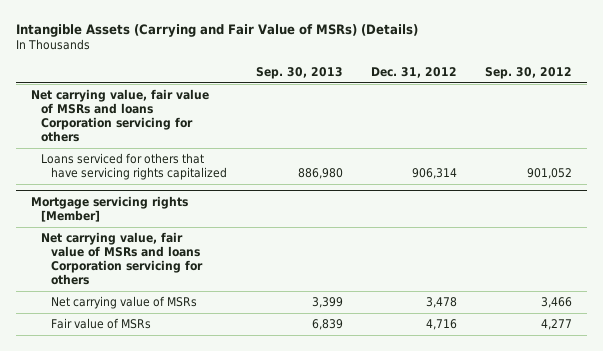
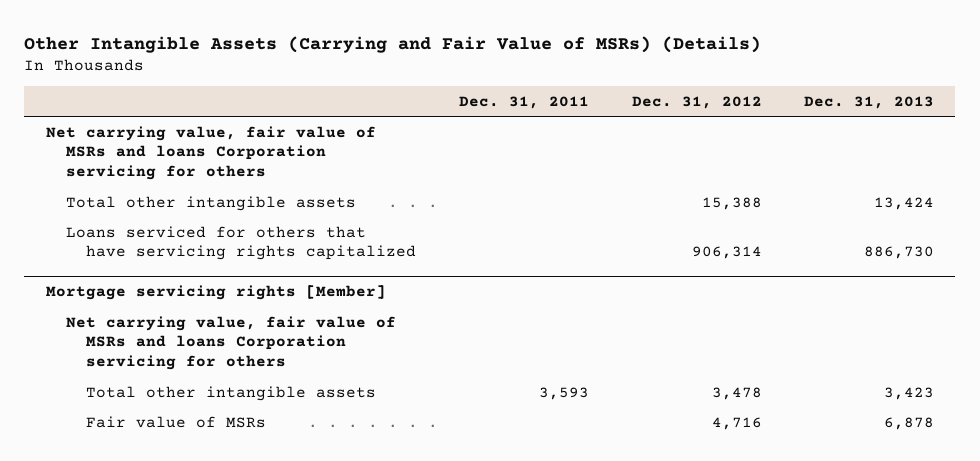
- Intangible Assets (Carrying and Fair Value of MSRs) (Details)
+ Other Intangible Assets (Carrying and Fair Value of MSRs) (Details)
- | Sep. 30, 2013 | Dec. 31, 2012 | Sep. 30, 2012
+ | Dec. 31, 2011 | Dec. 31, 2012 | Dec. 31, 2013
+ Total other intangible assets | | 15,388 | 13,424
@ Mortgage servicing rights [Member]
- Net carrying value of MSRs | 3,399 | 3,478 | 3,466
+ Total other intangible assets | 3,593 | 3,478 | 3,423

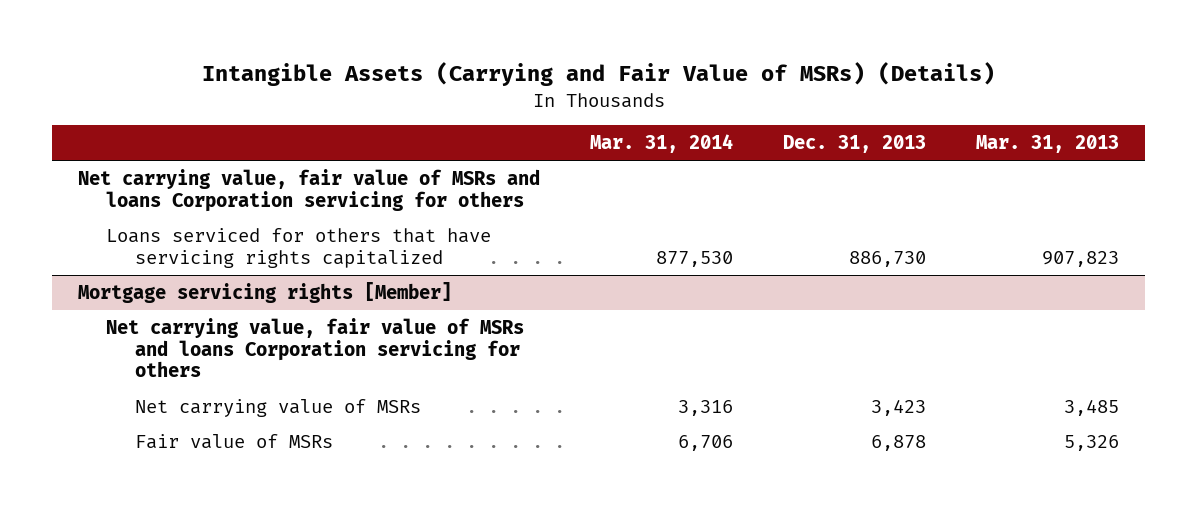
- Other Intangible Assets (Carrying and Fair Value of MSRs) (Details)
+ Intangible Assets (Carrying and Fair Value of MSRs) (Details)
- | Dec. 31, 2011 | Dec. 31, 2012 | Dec. 31, 2013
+ | Mar. 31, 2014 | Dec. 31, 2013 | Mar. 31, 2013
- Total other intangible assets | | 15,388 | 13,424
@ Mortgage servicing rights [Member]
- Total other intangible assets | 3,593 | 3,478 | 3,423
+ Net carrying value of MSRs | 3,316 | 3,423 | 3,485

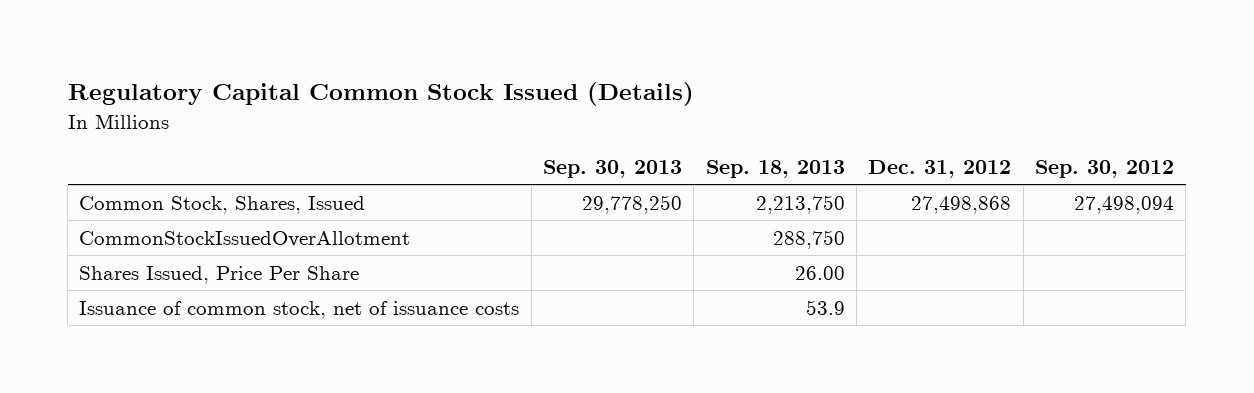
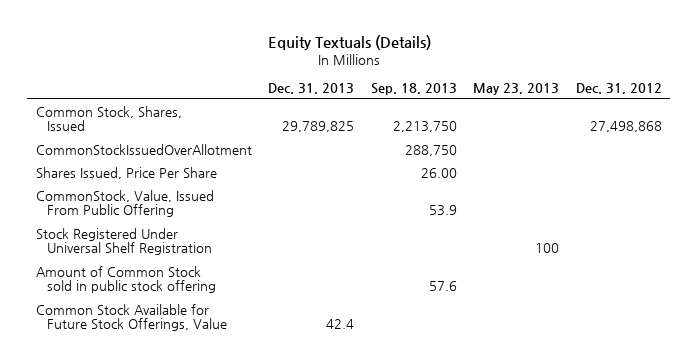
- Regulatory Capital Common Stock Issued (Details)
+ Equity Textuals (Details)
- | Sep. 30, 2013 | Sep. 18, 2013 | Dec. 31, 2012 | Sep. 30, 2012
+ | Dec. 31, 2013 | Sep. 18, 2013 | May 23, 2013 | Dec. 31, 2012
- Issuance of common stock, net of issuance costs | | 53.9 | |
+ CommonStock, Value, Issued From Public Offering | | 53.9 | |
+ Stock Registered Under Universal Shelf Registration | | | 100 |
+ Amount of Common Stock sold in public stock offering | | 57.6 | |
+ Common Stock Available for Future Stock Offerings, Value | 42.4 | | |

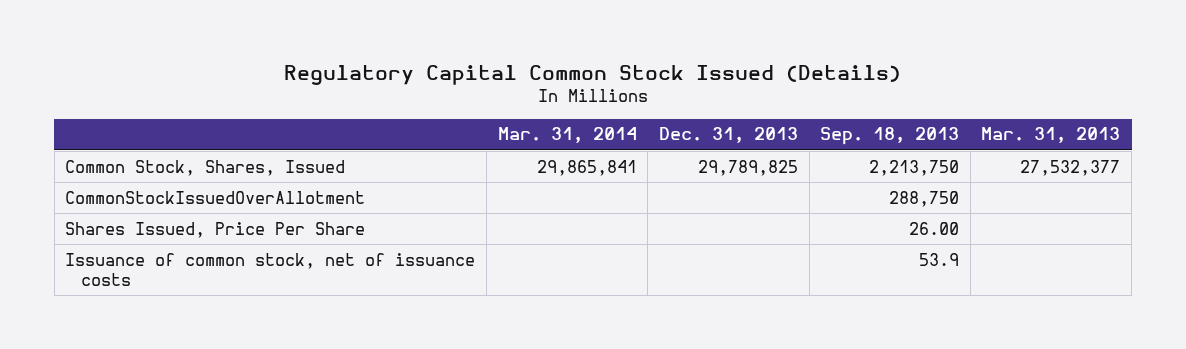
- Equity Textuals (Details)
+ Regulatory Capital Common Stock Issued (Details)
- | Dec. 31, 2013 | Sep. 18, 2013 | May 23, 2013 | Dec. 31, 2012
+ | Mar. 31, 2014 | Dec. 31, 2013 | Sep. 18, 2013 | Mar. 31, 2013
- CommonStock, Value, Issued From Public Offering | | 53.9 | |
- Stock Registered Under Universal Shelf Registration | | | 100 |
- Amount of Common Stock sold in public stock offering | | 57.6 | |
- Common Stock Available for Future Stock Offerings, Value | 42.4 | | |
+ Issuance of common stock, net of issuance costs | | | 53.9 |

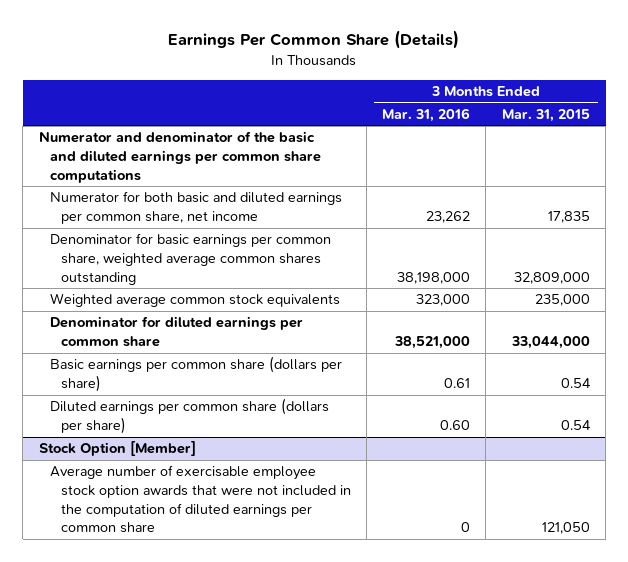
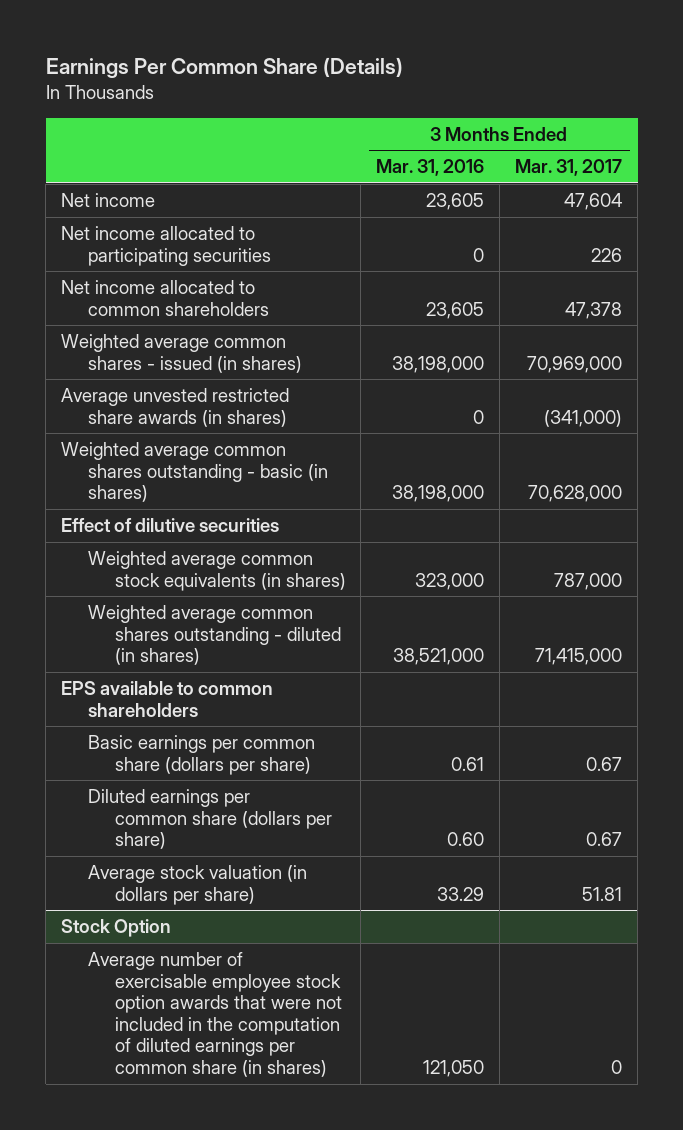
- | 3 Months Ended Mar. 31, 2016 | 3 Months Ended Mar. 31, 2015
+ | 3 Months Ended Mar. 31, 2016 | 3 Months Ended Mar. 31, 2017
- Numerator and denominator of the basic and diluted earnings per common share computations
- Numerator for both basic and diluted earnings per common share, net income | 23,262 | 17,835
- Denominator for basic earnings per common share, weighted average common shares outstanding | 38,198,000 | 32,809,000
- Weighted average common stock equivalents | 323,000 | 235,000
- Denominator for diluted earnings per common share | 38,521,000 | 33,044,000
+ Net income | 23,605 | 47,604
+ Net income allocated to participating securities | 0 | 226
+ Net income allocated to common shareholders | 23,605 | 47,378
+ Weighted average common shares - issued (in shares) | 38,198,000 | 70,969,000
+ Average unvested restricted share awards (in shares) | 0 | (341,000)
+ Weighted average common shares outstanding - basic (in shares) | 38,198,000 | 70,628,000
+ Effect of dilutive securities
+ Weighted average common stock equivalents (in shares) | 323,000 | 787,000
+ Weighted average common shares outstanding - diluted (in shares) | 38,521,000 | 71,415,000
+ EPS available to common shareholders
- Stock Option [Member]
- Average number of exercisable employee stock option awards that were not included in the computation of diluted earnings per common share | 0 | 121,050
+ Average stock valuation (in dollars per share) | 33.29 | 51.81
+ Stock Option
+ Average number of exercisable employee stock option awards that were not included in the computation of diluted earnings per common share (in shares) | 121,050 | 0

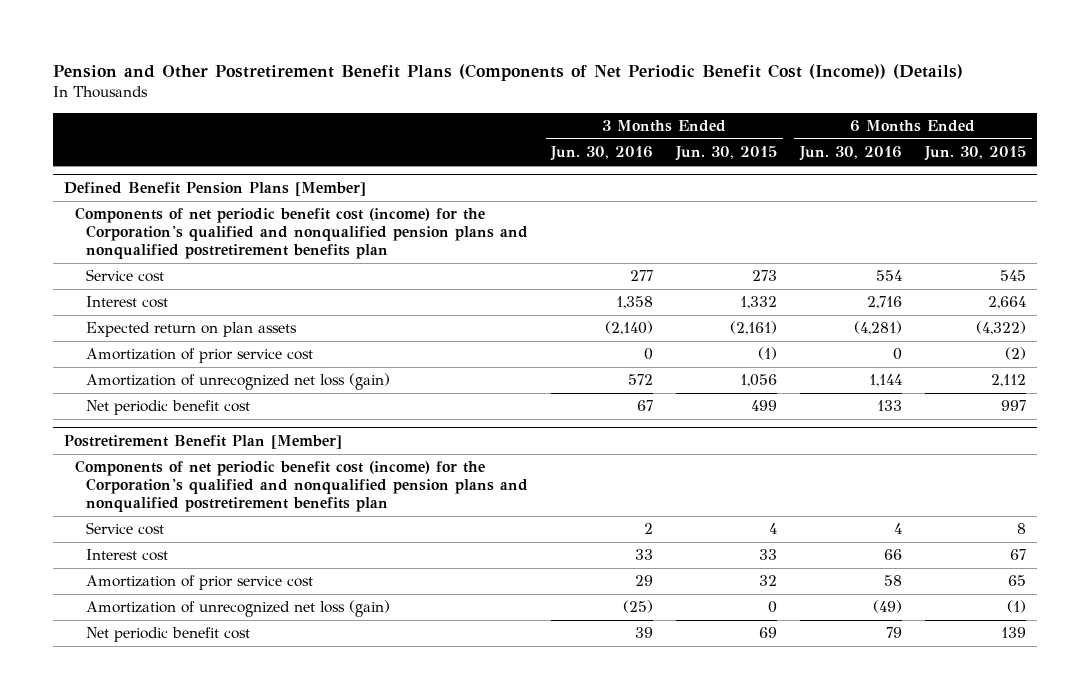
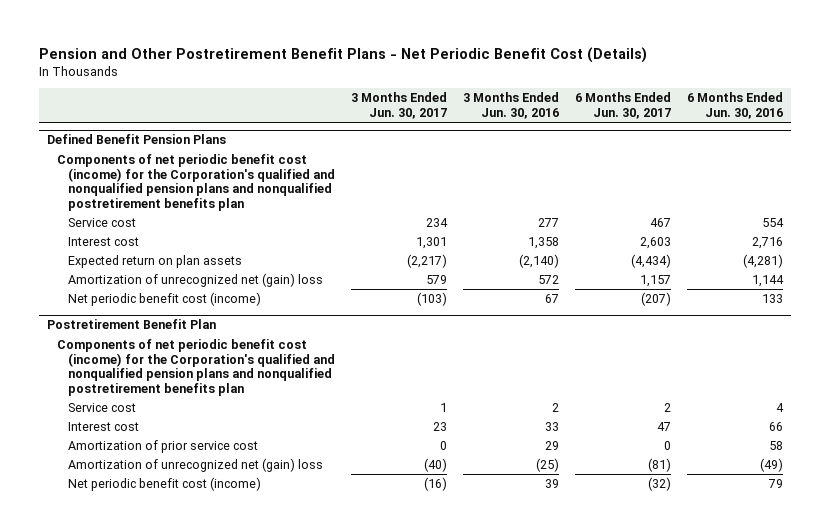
- Pension and Other Postretirement Benefit Plans (Components of Net Periodic Benefit Cost (Income)) (Details)
+ Pension and Other Postretirement Benefit Plans - Net Periodic Benefit Cost (Details)
- | 3 Months Ended Jun. 30, 2016 | 3 Months Ended Jun. 30, 2015 | 6 Months Ended Jun. 30, 2016 | 6 Months Ended Jun. 30, 2015
+ | 3 Months Ended Jun. 30, 2017 | 3 Months Ended Jun. 30, 2016 | 6 Months Ended Jun. 30, 2017 | 6 Months Ended Jun. 30, 2016
- Defined Benefit Pension Plans [Member]
+ Defined Benefit Pension Plans
- Amortization of prior service cost | 0 | (1) | 0 | (2)
- Amortization of unrecognized net loss (gain) | 572 | 1,056 | 1,144 | 2,112
- Net periodic benefit cost | 67 | 499 | 133 | 997
- Postretirement Benefit Plan [Member]
+ Amortization of unrecognized net (gain) loss | 579 | 572 | 1,157 | 1,144
+ Net periodic benefit cost (income) | (103) | 67 | (207) | 133
+ Postretirement Benefit Plan
- Amortization of unrecognized net loss (gain) | (25) | 0 | (49) | (1)
- Net periodic benefit cost | 39 | 69 | 79 | 139
+ Amortization of unrecognized net (gain) loss | (40) | (25) | (81) | (49)
+ Net periodic benefit cost (income) | (16) | 39 | (32) | 79

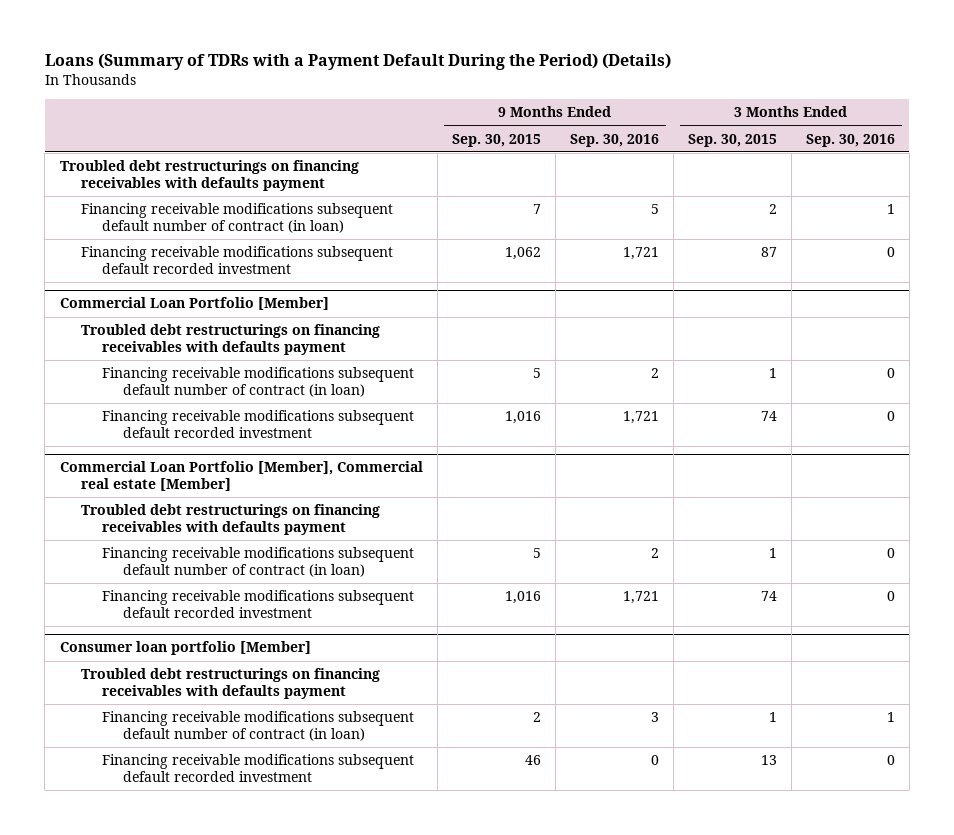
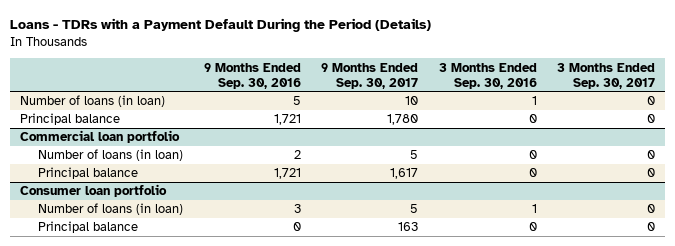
- Loans (Summary of TDRs with a Payment Default During the Period) (Details)
+ Loans - TDRs with a Payment Default During the Period (Details)
- | 9 Months Ended Sep. 30, 2015 | 9 Months Ended Sep. 30, 2016 | 3 Months Ended Sep. 30, 2015 | 3 Months Ended Sep. 30, 2016
+ | 9 Months Ended Sep. 30, 2016 | 9 Months Ended Sep. 30, 2017 | 3 Months Ended Sep. 30, 2016 | 3 Months Ended Sep. 30, 2017
- Troubled debt restructurings on financing receivables with defaults payment
- Financing receivable modifications subsequent default number of contract (in loan) | 7 | 5 | 2 | 1
- Financing receivable modifications subsequent default recorded investment | 1,062 | 1,721 | 87 | 0
- Commercial Loan Portfolio [Member]
- Troubled debt restructurings on financing receivables with defaults payment
- Financing receivable modifications subsequent default number of contract (in loan) | 5 | 2 | 1 | 0
- Financing receivable modifications subsequent default recorded investment | 1,016 | 1,721 | 74 | 0
- Commercial Loan Portfolio [Member], Commercial real estate [Member]
- Troubled debt restructurings on financing receivables with defaults payment
- Financing receivable modifications subsequent default number of contract (in loan) | 5 | 2 | 1 | 0
- Financing receivable modifications subsequent default recorded investment | 1,016 | 1,721 | 74 | 0
- Consumer loan portfolio [Member]
- Troubled debt restructurings on financing receivables with defaults payment
- Financing receivable modifications subsequent default number of contract (in loan) | 2 | 3 | 1 | 1
- Financing receivable modifications subsequent default recorded investment | 46 | 0 | 13 | 0
+ Number of loans (in loan) | 5 | 10 | 1 | 0
+ Principal balance | 1,721 | 1,780 | 0 | 0
+ Commercial loan portfolio
+ Number of loans (in loan) | 2 | 5 | 0 | 0
+ Principal balance | 1,721 | 1,617 | 0 | 0
+ Consumer loan portfolio
+ Number of loans (in loan) | 3 | 5 | 1 | 0
+ Principal balance | 0 | 163 | 0 | 0

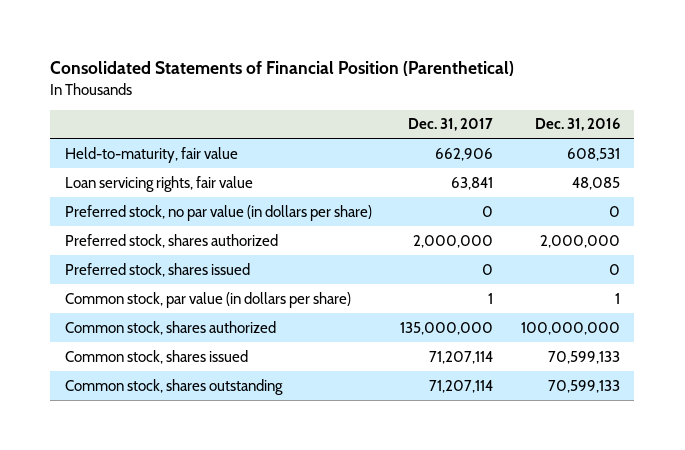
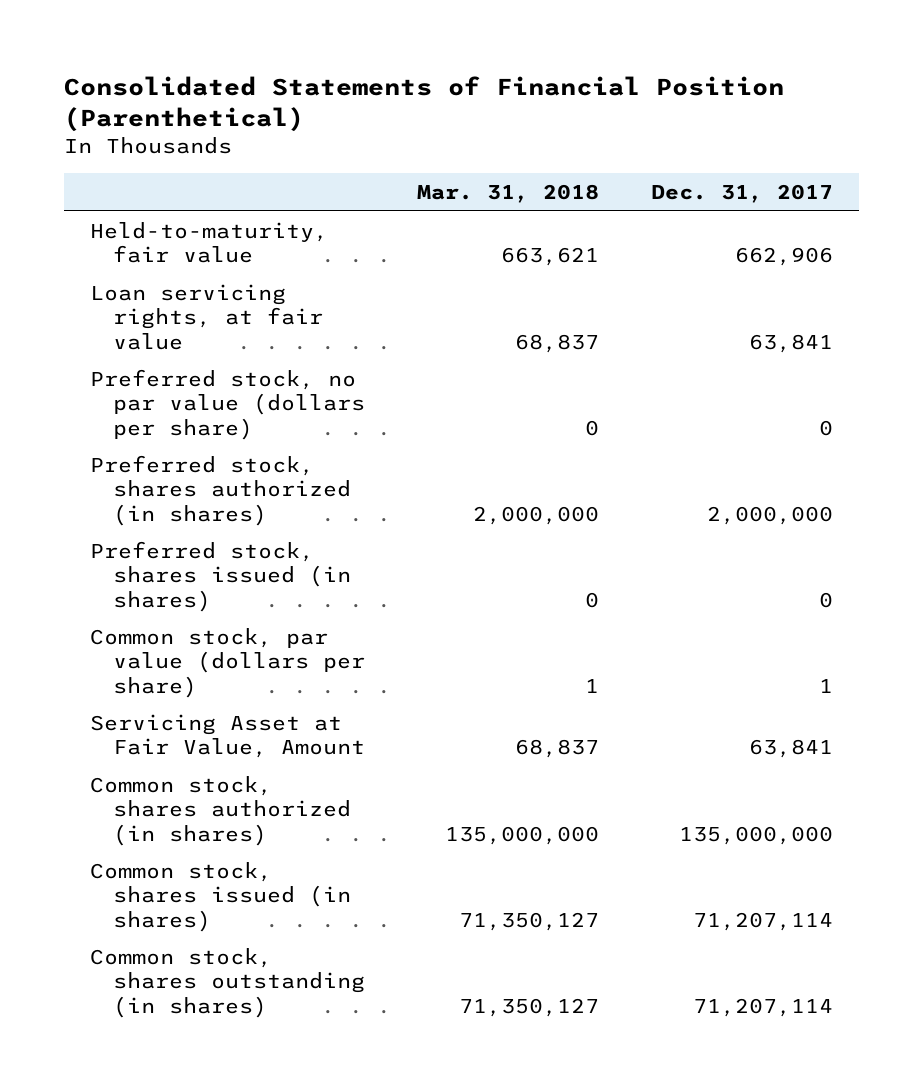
- | Dec. 31, 2017 | Dec. 31, 2016
+ | Mar. 31, 2018 | Dec. 31, 2017
- Loan servicing rights, fair value | 63,841 | 48,085
- Preferred stock, no par value (in dollars per share) | 0 | 0
- Preferred stock, shares authorized | 2,000,000 | 2,000,000
- Preferred stock, shares issued | 0 | 0
- Common stock, par value (in dollars per share) | 1 | 1
- Common stock, shares authorized | 135,000,000 | 100,000,000
- Common stock, shares issued | 71,207,114 | 70,599,133
- Common stock, shares outstanding | 71,207,114 | 70,599,133
+ Loan servicing rights, at fair value | 68,837 | 63,841
+ Preferred stock, no par value (dollars per share) | 0 | 0
+ Preferred stock, shares authorized (in shares) | 2,000,000 | 2,000,000
+ Preferred stock, shares issued (in shares) | 0 | 0
+ Common stock, par value (dollars per share) | 1 | 1
+ Servicing Asset at Fair Value, Amount | 68,837 | 63,841
+ Common stock, shares authorized (in shares) | 135,000,000 | 135,000,000
+ Common stock, shares issued (in shares) | 71,350,127 | 71,207,114
+ Common stock, shares outstanding (in shares) | 71,350,127 | 71,207,114

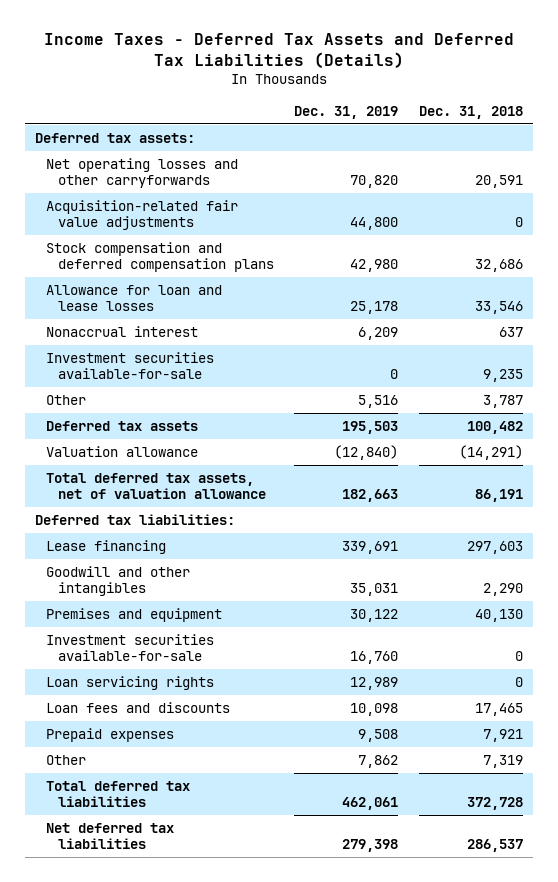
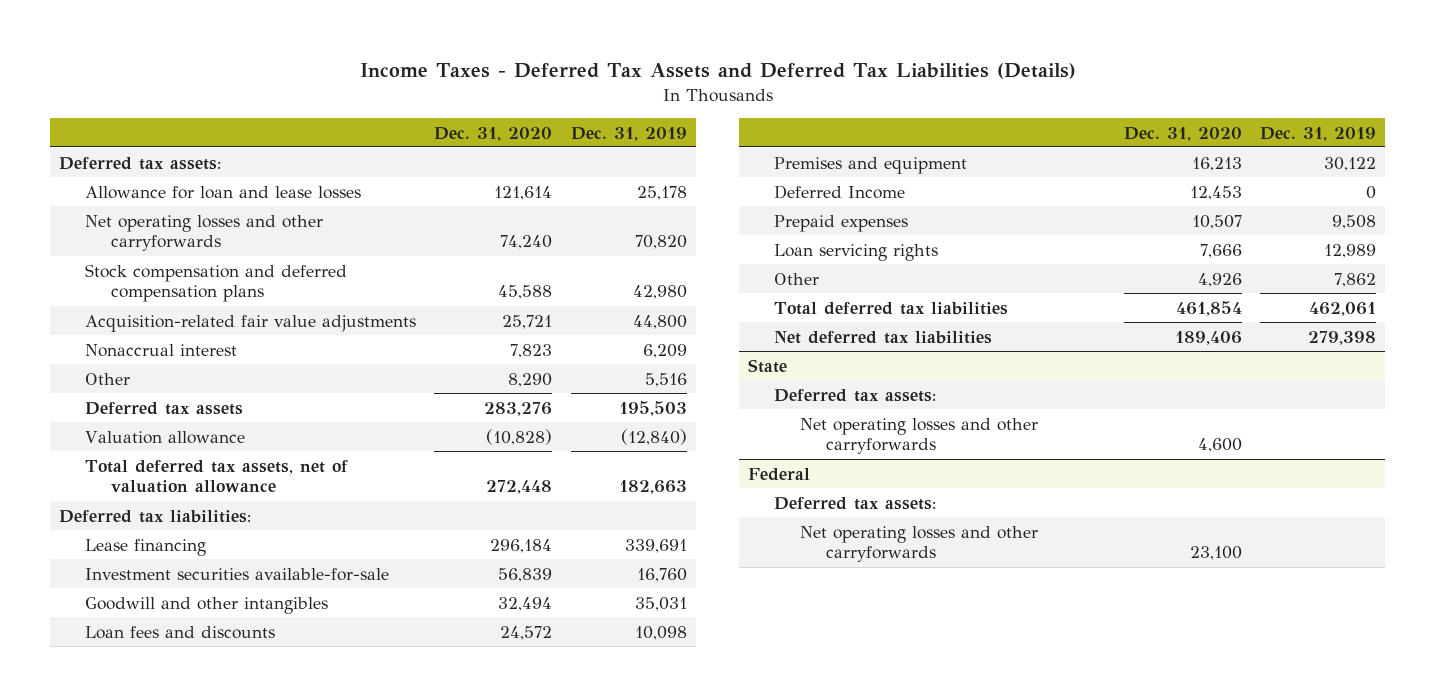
- | Dec. 31, 2019 | Dec. 31, 2018
+ | Dec. 31, 2020 | Dec. 31, 2019
moved up: Allowance for loan and lease losses | 121,614 | 25,178
moved down: Acquisition-related fair value adjustments | 25,721 | 44,800
- Investment securities available-for-sale | 0 | 9,235
moved down: Goodwill and other intangibles | 32,494 | 35,031
moved down: Premises and equipment | 16,213 | 30,122
+ Deferred Income | 12,453 | 0
moved down: Loan servicing rights | 7,666 | 12,989
+ State
+ Deferred tax assets:
+ Net operating losses and other carryforwards | 4,600 |
+ Federal
+ Deferred tax assets:
+ Net operating losses and other carryforwards | 23,100 |

